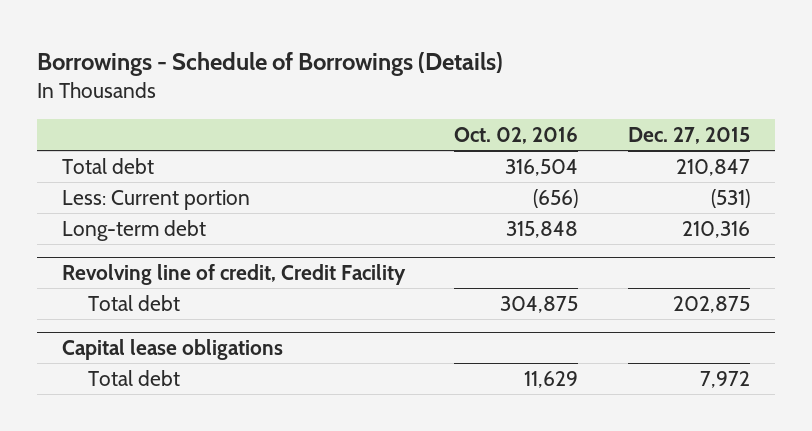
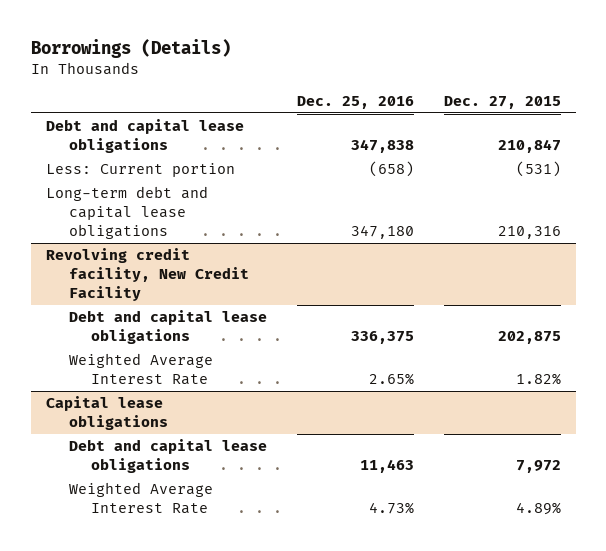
- Borrowings - Schedule of Borrowings (Details)
+ Borrowings (Details)
- | Oct. 02, 2016 | Dec. 27, 2015
+ | Dec. 25, 2016 | Dec. 27, 2015
- Total debt | 316,504 | 210,847
+ Debt and capital lease obligations | 347,838 | 210,847
- Long-term debt | 315,848 | 210,316
- Revolving line of credit, Credit Facility
- Total debt | 304,875 | 202,875
+ Long-term debt and capital lease obligations | 347,180 | 210,316
+ Revolving credit facility, New Credit Facility
+ Debt and capital lease obligations | 336,375 | 202,875
+ Weighted Average Interest Rate | 2.65% | 1.82%
@ Capital lease obligations
- Total debt | 11,629 | 7,972
+ Debt and capital lease obligations | 11,463 | 7,972
+ Weighted Average Interest Rate | 4.73% | 4.89%

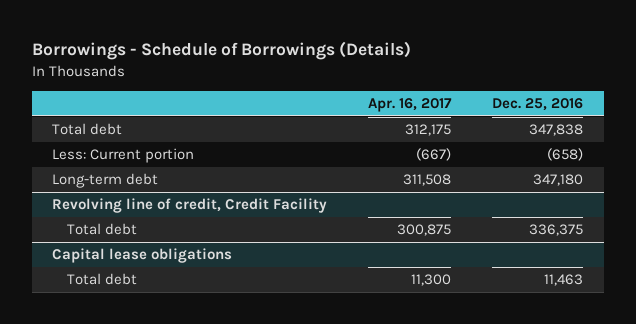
- Borrowings (Details)
+ Borrowings - Schedule of Borrowings (Details)
- | Dec. 25, 2016 | Dec. 27, 2015
+ | Apr. 16, 2017 | Dec. 25, 2016
- Debt and capital lease obligations | 347,838 | 210,847
+ Total debt | 312,175 | 347,838
- Long-term debt and capital lease obligations | 347,180 | 210,316
- Revolving credit facility, New Credit Facility
- Debt and capital lease obligations | 336,375 | 202,875
- Weighted Average Interest Rate | 2.65% | 1.82%
+ Long-term debt | 311,508 | 347,180
+ Revolving line of credit, Credit Facility
+ Total debt | 300,875 | 336,375
@ Capital lease obligations
- Debt and capital lease obligations | 11,463 | 7,972
- Weighted Average Interest Rate | 4.73% | 4.89%
+ Total debt | 11,300 | 11,463

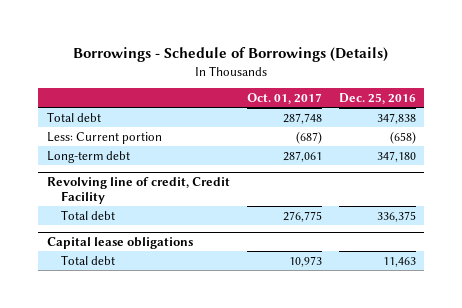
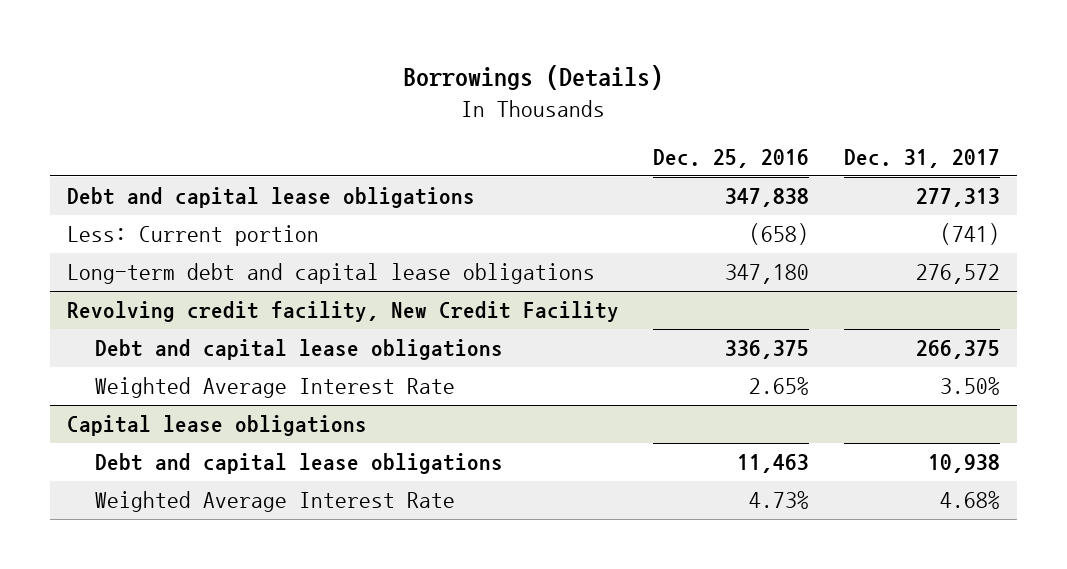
- Borrowings - Schedule of Borrowings (Details)
+ Borrowings (Details)
- | Oct. 01, 2017 | Dec. 25, 2016
+ | Dec. 25, 2016 | Dec. 31, 2017
- Total debt | 287,748 | 347,838
+ Debt and capital lease obligations | 347,838 | 277,313
- Long-term debt | 287,061 | 347,180
- Revolving line of credit, Credit Facility
- Total debt | 276,775 | 336,375
+ Long-term debt and capital lease obligations | 347,180 | 276,572
+ Revolving credit facility, New Credit Facility
+ Debt and capital lease obligations | 336,375 | 266,375
+ Weighted Average Interest Rate | 2.65% | 3.50%
@ Capital lease obligations
- Total debt | 10,973 | 11,463
+ Debt and capital lease obligations | 11,463 | 10,938
+ Weighted Average Interest Rate | 4.73% | 4.68%

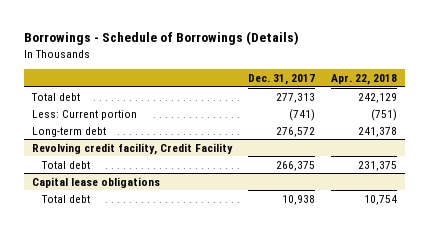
- Borrowings (Details)
+ Borrowings - Schedule of Borrowings (Details)
- | Dec. 25, 2016 | Dec. 31, 2017
+ | Dec. 31, 2017 | Apr. 22, 2018
- Debt and capital lease obligations | 347,838 | 277,313
+ Total debt | 277,313 | 242,129
- Long-term debt and capital lease obligations | 347,180 | 276,572
- Revolving credit facility, New Credit Facility
- Debt and capital lease obligations | 336,375 | 266,375
- Weighted Average Interest Rate | 2.65% | 3.50%
+ Long-term debt | 276,572 | 241,378
+ Revolving credit facility, Credit Facility
+ Total debt | 266,375 | 231,375
@ Capital lease obligations
- Debt and capital lease obligations | 11,463 | 10,938
- Weighted Average Interest Rate | 4.73% | 4.68%
+ Total debt | 10,938 | 10,754

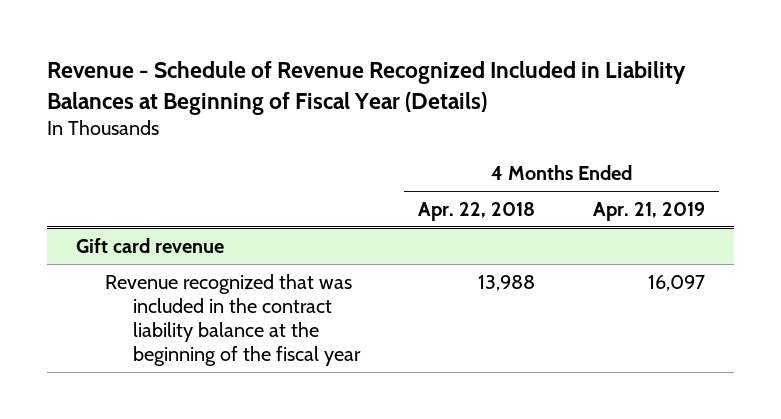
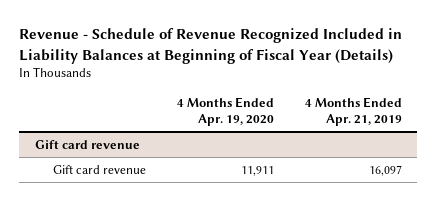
- | 4 Months Ended Apr. 22, 2018 | 4 Months Ended Apr. 21, 2019
+ | 4 Months Ended Apr. 19, 2020 | 4 Months Ended Apr. 21, 2019
@ Gift card revenue
- Revenue recognized that was included in the contract liability balance at the beginning of the fiscal year | 13,988 | 16,097
+ Gift card revenue | 11,911 | 16,097

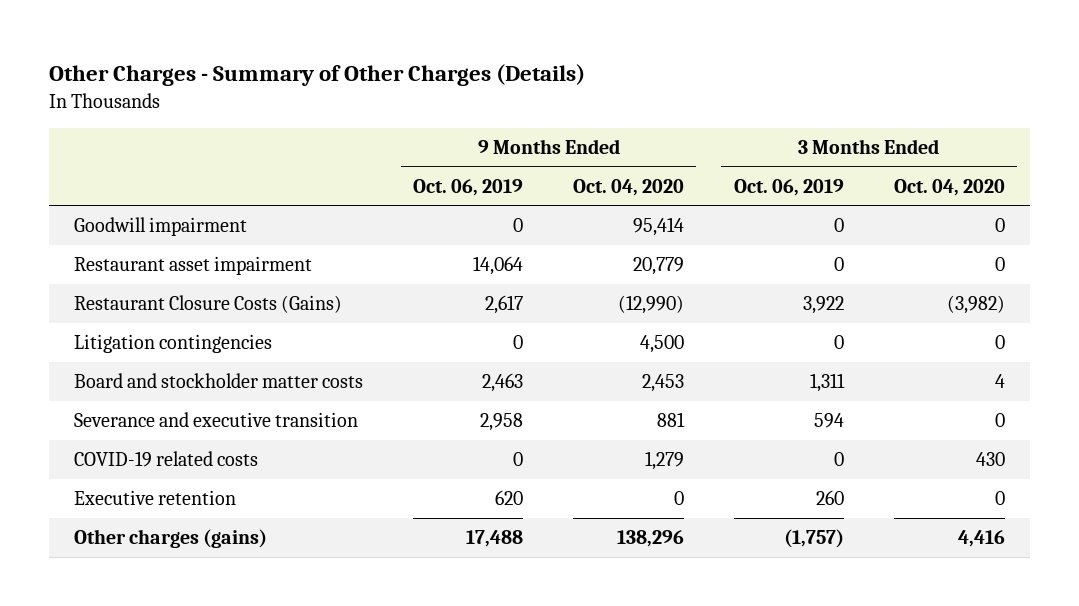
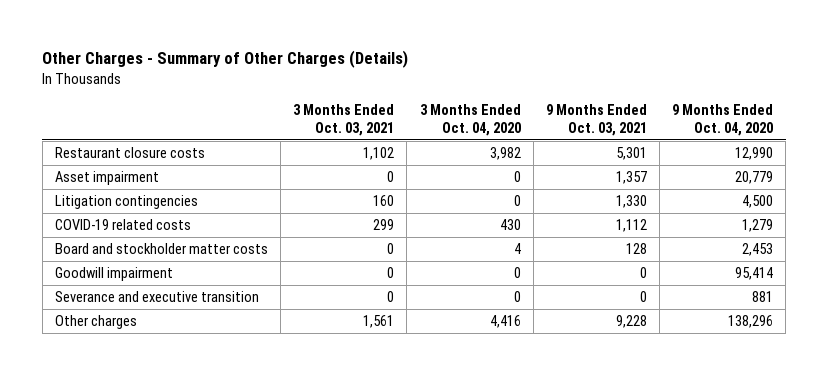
- | 9 Months Ended Oct. 06, 2019 | 9 Months Ended Oct. 04, 2020 | 3 Months Ended Oct. 06, 2019 | 3 Months Ended Oct. 04, 2020
+ | 3 Months Ended Oct. 03, 2021 | 3 Months Ended Oct. 04, 2020 | 9 Months Ended Oct. 03, 2021 | 9 Months Ended Oct. 04, 2020
- Restaurant asset impairment | 14,064 | 20,779 | 0 | 0
- Restaurant Closure Costs (Gains) | 2,617 | (12,990) | 3,922 | (3,982)
+ Restaurant closure costs | 1,102 | 3,982 | 5,301 | 12,990
+ Asset impairment | 0 | 0 | 1,357 | 20,779
moved up: COVID-19 related costs | 299 | 430 | 1,112 | 1,279
moved down: Goodwill impairment | 0 | 0 | 0 | 95,414
- Executive retention | 620 | 0 | 260 | 0
- Other charges (gains) | 17,488 | 138,296 | (1,757) | 4,416
+ Other charges | 1,561 | 4,416 | 9,228 | 138,296

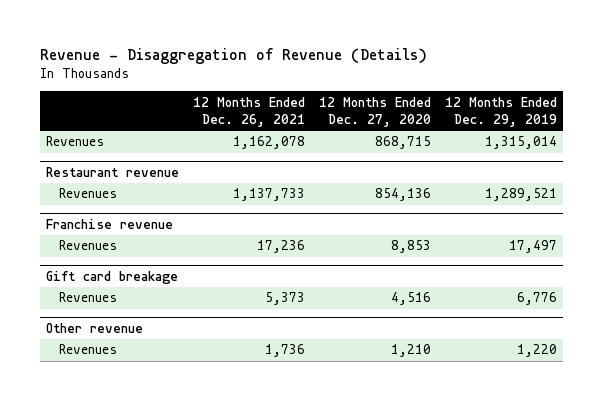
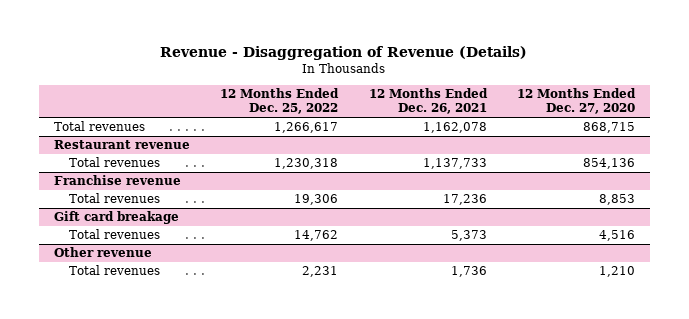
- | 12 Months Ended Dec. 26, 2021 | 12 Months Ended Dec. 27, 2020 | 12 Months Ended Dec. 29, 2019
+ | 12 Months Ended Dec. 25, 2022 | 12 Months Ended Dec. 26, 2021 | 12 Months Ended Dec. 27, 2020
- Revenues | 1,162,078 | 868,715 | 1,315,014
+ Total revenues | 1,266,617 | 1,162,078 | 868,715
@ Restaurant revenue
- Revenues | 1,137,733 | 854,136 | 1,289,521
+ Total revenues | 1,230,318 | 1,137,733 | 854,136
@ Franchise revenue
- Revenues | 17,236 | 8,853 | 17,497
+ Total revenues | 19,306 | 17,236 | 8,853
@ Gift card breakage
- Revenues | 5,373 | 4,516 | 6,776
+ Total revenues | 14,762 | 5,373 | 4,516
@ Other revenue
- Revenues | 1,736 | 1,210 | 1,220
+ Total revenues | 2,231 | 1,736 | 1,210

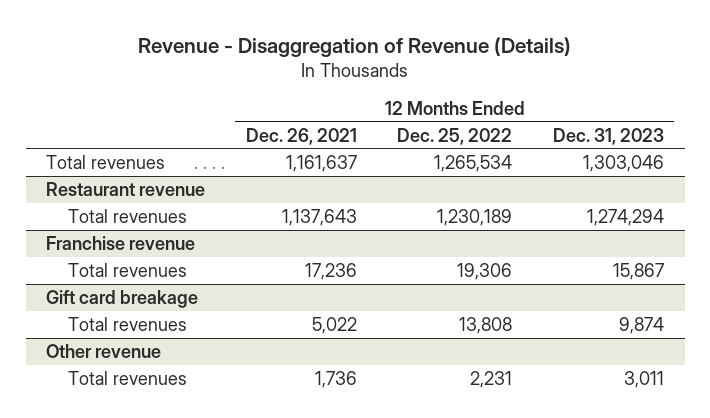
- | 12 Months Ended Dec. 25, 2022 | 12 Months Ended Dec. 26, 2021 | 12 Months Ended Dec. 27, 2020
+ | 12 Months Ended Dec. 26, 2021 | 12 Months Ended Dec. 25, 2022 | 12 Months Ended Dec. 31, 2023
- Total revenues | 1,266,617 | 1,162,078 | 868,715
+ Total revenues | 1,161,637 | 1,265,534 | 1,303,046
@ Restaurant revenue
- Total revenues | 1,230,318 | 1,137,733 | 854,136
+ Total revenues | 1,137,643 | 1,230,189 | 1,274,294
@ Gift card breakage
- Total revenues | 14,762 | 5,373 | 4,516
+ Total revenues | 5,022 | 13,808 | 9,874

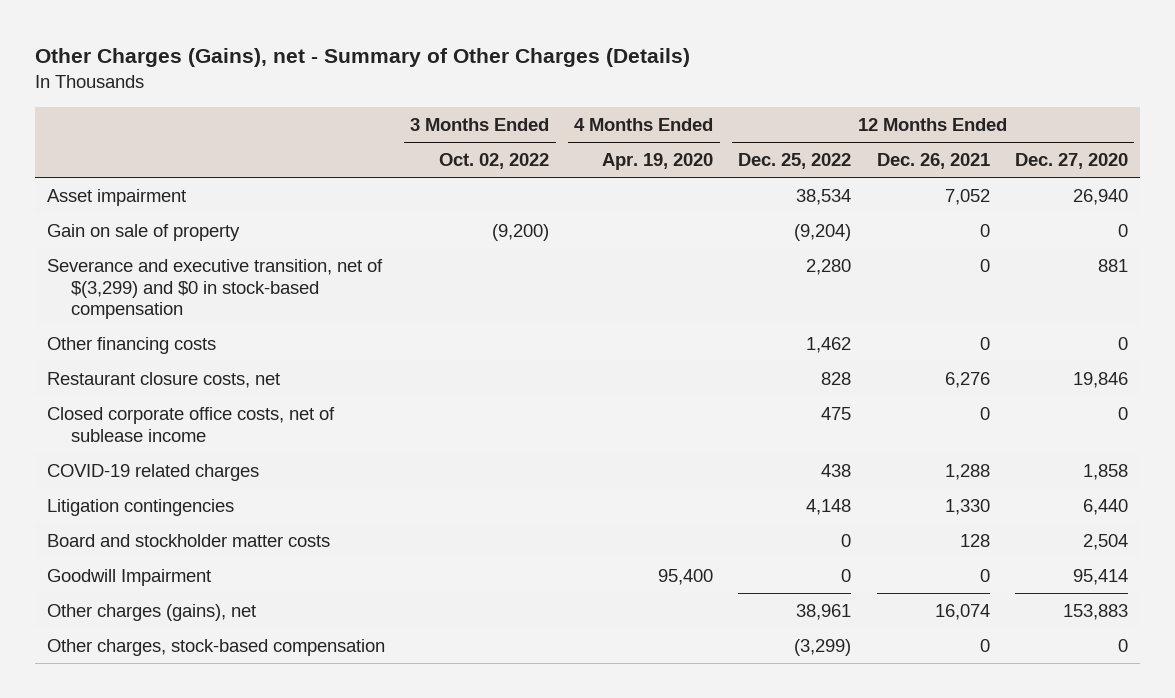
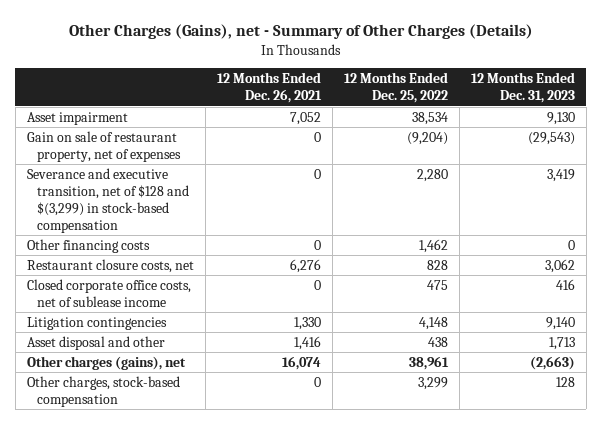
- | 3 Months Ended Oct. 02, 2022 | 4 Months Ended Apr. 19, 2020 | 12 Months Ended Dec. 25, 2022 | 12 Months Ended Dec. 26, 2021 | 12 Months Ended Dec. 27, 2020
+ | 12 Months Ended Dec. 26, 2021 | 12 Months Ended Dec. 25, 2022 | 12 Months Ended Dec. 31, 2023
- Gain on sale of property | (9,200) | | (9,204) | 0 | 0
- Severance and executive transition, net of $(3,299) and $0 in stock-based compensation | | | 2,280 | 0 | 881
+ Gain on sale of restaurant property, net of expenses | 0 | (9,204) | (29,543)
+ Severance and executive transition, net of $128 and $(3,299) in stock-based compensation | 0 | 2,280 | 3,419
- COVID-19 related charges | | | 438 | 1,288 | 1,858
- Board and stockholder matter costs | | | 0 | 128 | 2,504
- Goodwill Impairment | | 95,400 | 0 | 0 | 95,414
+ Asset disposal and other | 1,416 | 438 | 1,713
- Other charges, stock-based compensation | | | (3,299) | 0 | 0
+ Other charges, stock-based compensation | 0 | 3,299 | 128

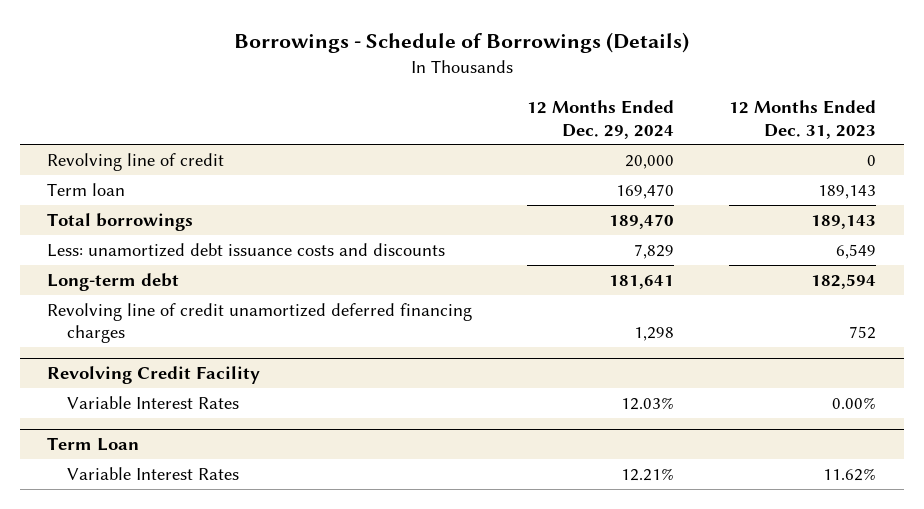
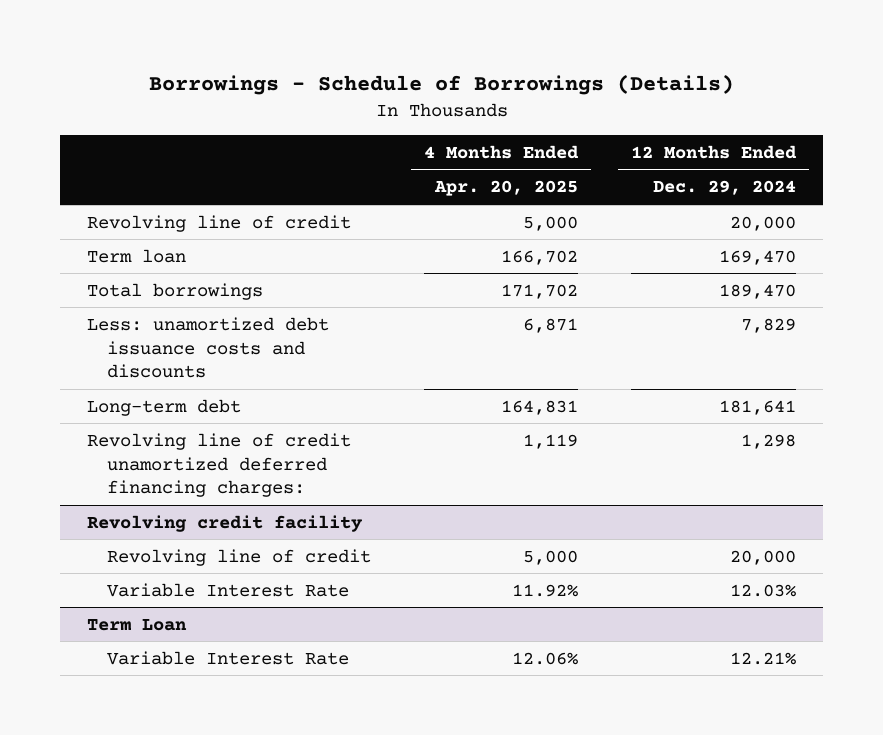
- | 12 Months Ended Dec. 29, 2024 | 12 Months Ended Dec. 31, 2023
+ | 4 Months Ended Apr. 20, 2025 | 12 Months Ended Dec. 29, 2024
- Revolving line of credit unamortized deferred financing charges | 1,298 | 752
- Revolving Credit Facility
- Variable Interest Rates | 12.03% | 0.00%
+ Revolving line of credit unamortized deferred financing charges: | 1,119 | 1,298
+ Revolving credit facility
+ Revolving line of credit | 5,000 | 20,000
+ Variable Interest Rate | 11.92% | 12.03%
@ Term Loan
- Variable Interest Rates | 12.21% | 11.62%
+ Variable Interest Rate | 12.06% | 12.21%

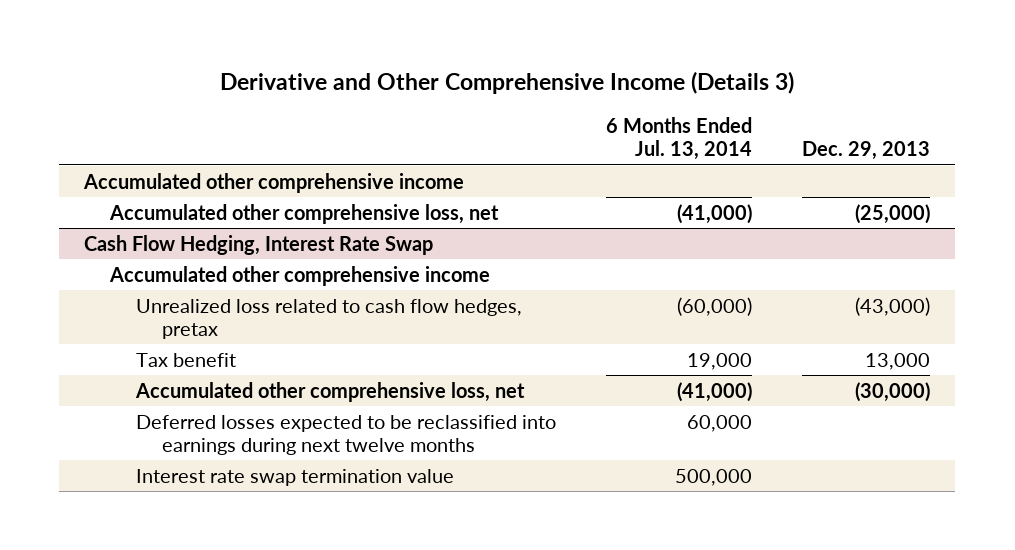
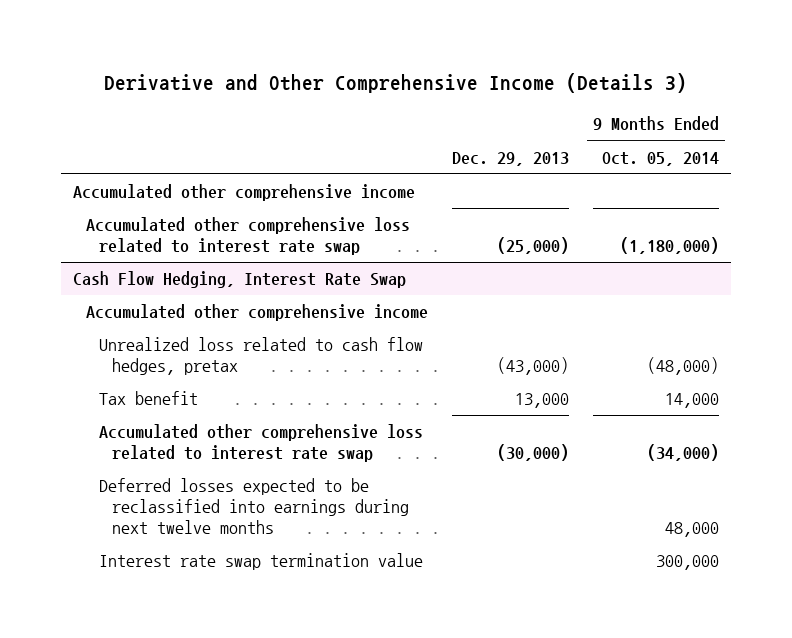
- | 6 Months Ended Jul. 13, 2014 | Dec. 29, 2013
+ | Dec. 29, 2013 | 9 Months Ended Oct. 05, 2014
- Accumulated other comprehensive loss, net | (41,000) | (25,000)
+ Accumulated other comprehensive loss related to interest rate swap | (25,000) | (1,180,000)
@ Cash Flow Hedging, Interest Rate Swap
- Accumulated other comprehensive loss, net | (41,000) | (30,000)
+ Accumulated other comprehensive loss related to interest rate swap | (30,000) | (34,000)

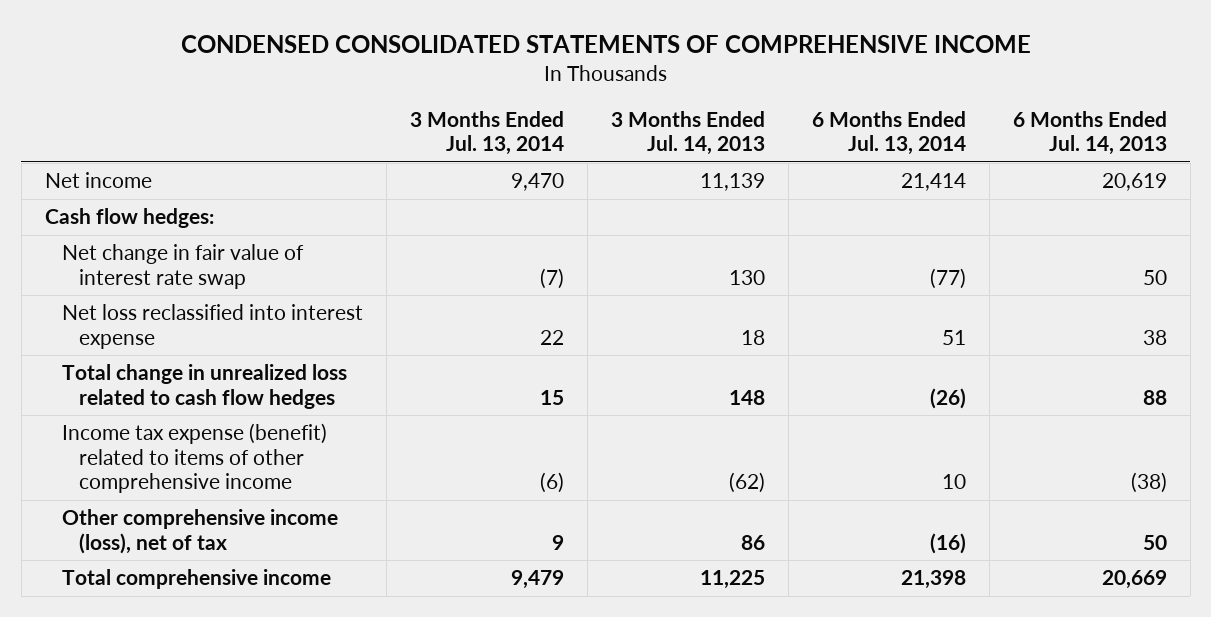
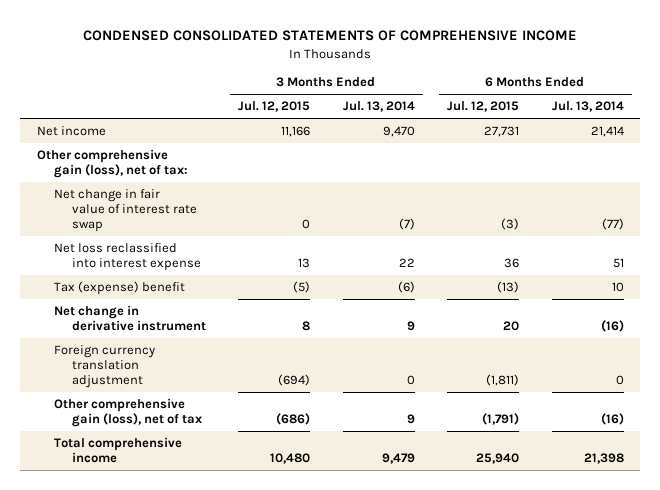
- | 3 Months Ended Jul. 13, 2014 | 3 Months Ended Jul. 14, 2013 | 6 Months Ended Jul. 13, 2014 | 6 Months Ended Jul. 14, 2013
+ | 3 Months Ended Jul. 12, 2015 | 3 Months Ended Jul. 13, 2014 | 6 Months Ended Jul. 12, 2015 | 6 Months Ended Jul. 13, 2014
- Cash flow hedges:
+ Other comprehensive gain (loss), net of tax:
- Total change in unrealized loss related to cash flow hedges | 15 | 148 | (26) | 88
- Income tax expense (benefit) related to items of other comprehensive income | (6) | (62) | 10 | (38)
- Other comprehensive income (loss), net of tax | 9 | 86 | (16) | 50
+ Tax (expense) benefit | (5) | (6) | (13) | 10
+ Net change in derivative instrument | 8 | 9 | 20 | (16)
+ Foreign currency translation adjustment | (694) | 0 | (1,811) | 0
+ Other comprehensive gain (loss), net of tax | (686) | 9 | (1,791) | (16)

